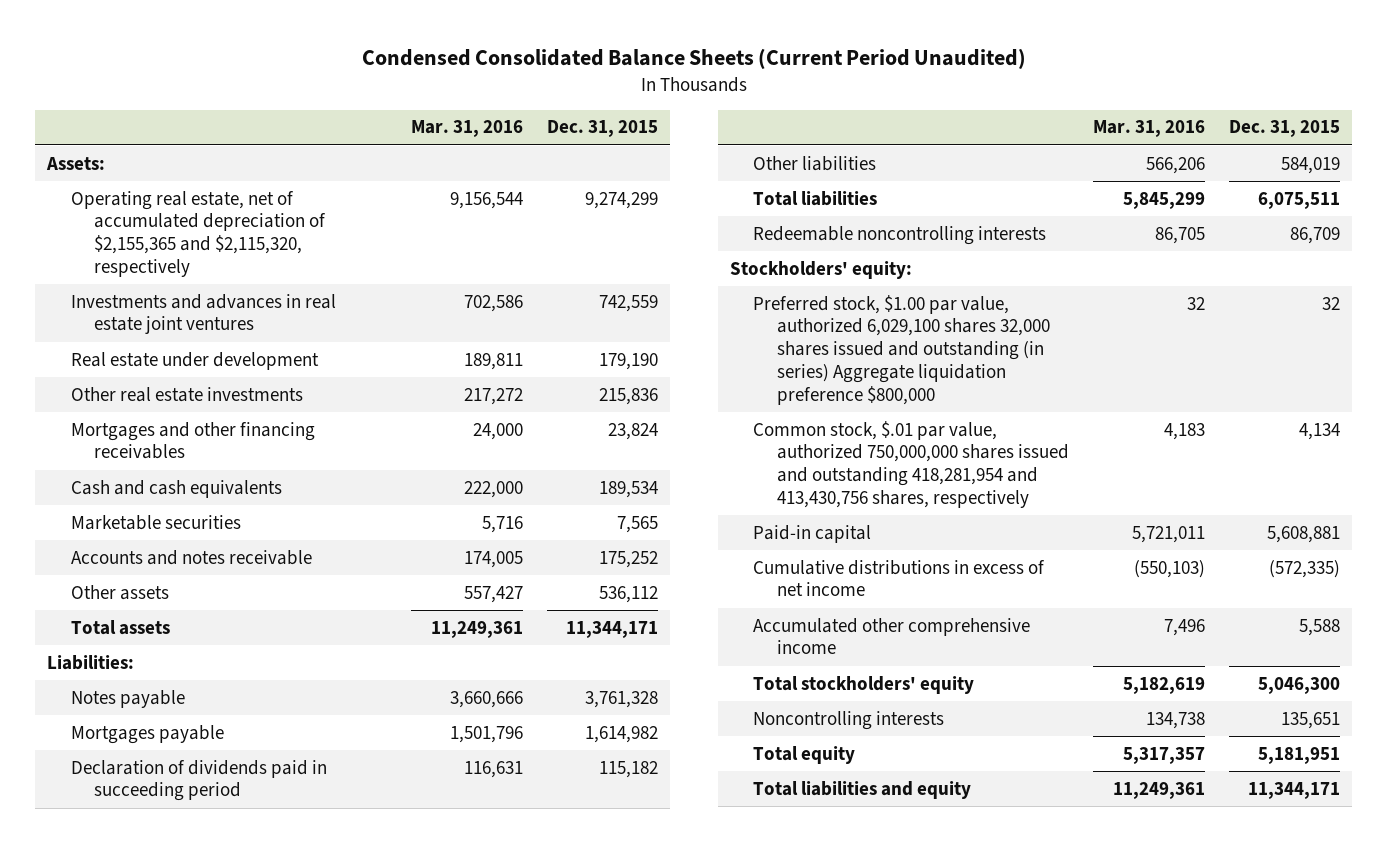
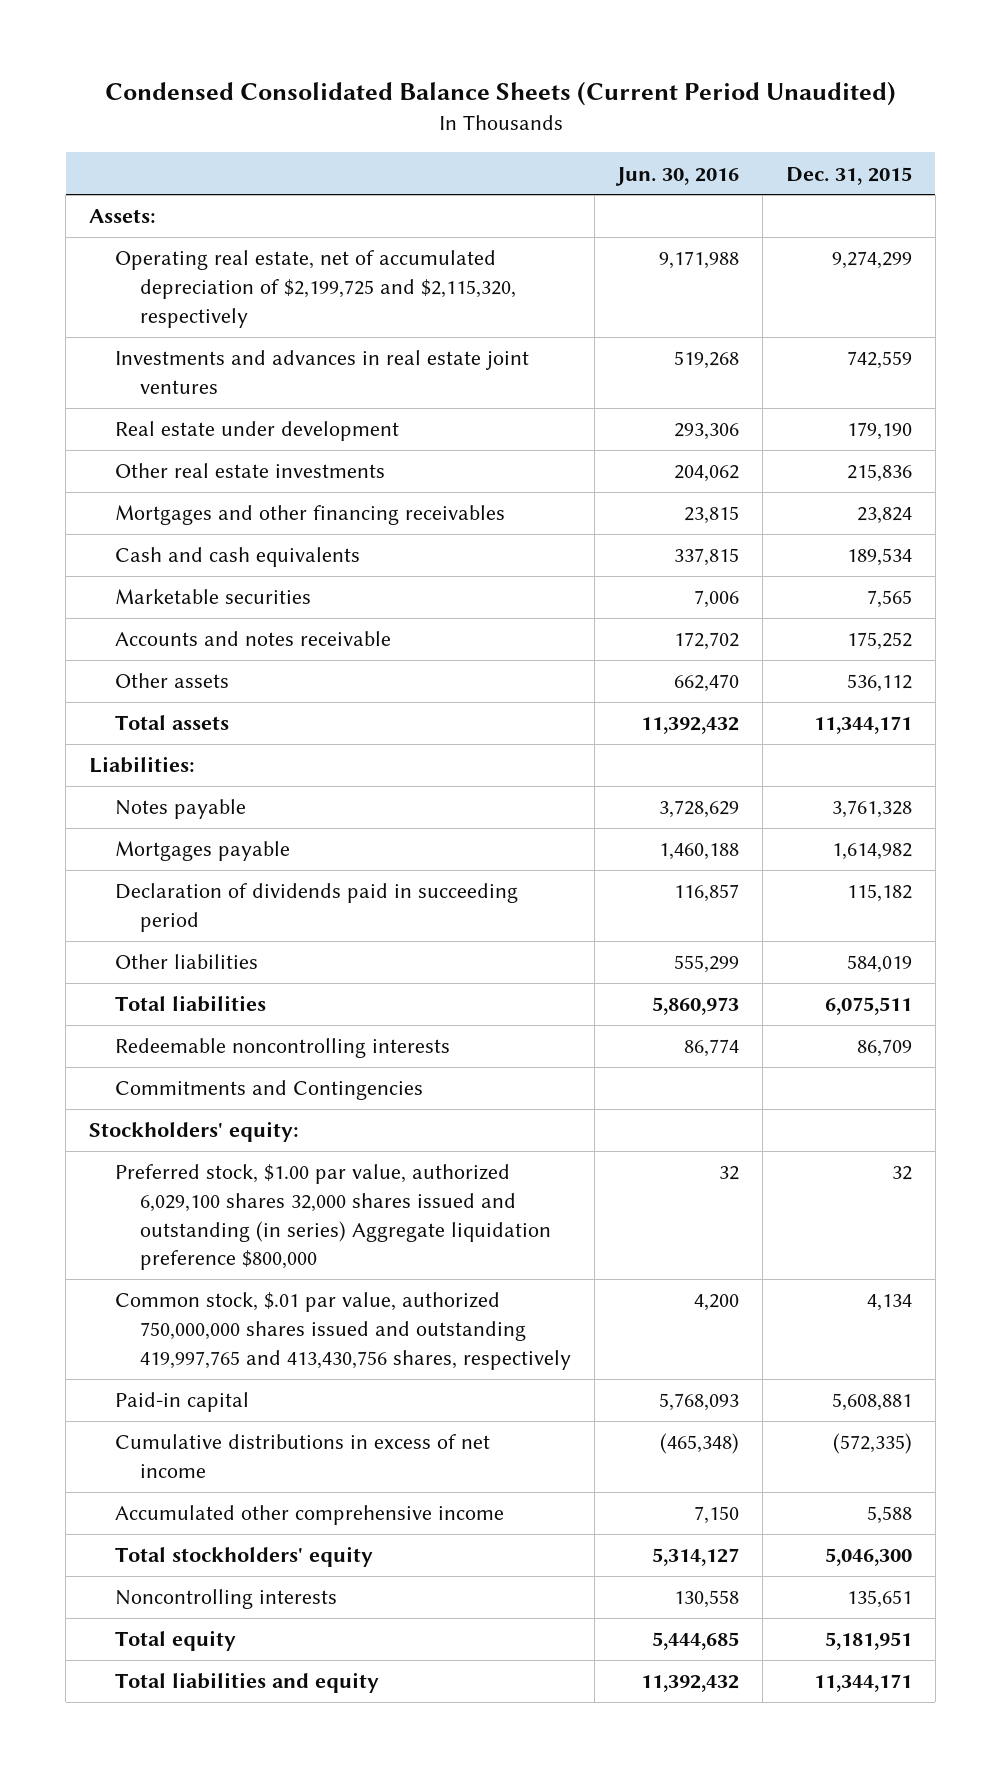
- | Mar. 31, 2016 | Dec. 31, 2015
+ | Jun. 30, 2016 | Dec. 31, 2015
- Operating real estate, net of accumulated depreciation of $2,155,365 and $2,115,320, respectively | 9,156,544 | 9,274,299
+ Operating real estate, net of accumulated depreciation of $2,199,725 and $2,115,320, respectively | 9,171,988 | 9,274,299
+ Commitments and Contingencies
- Common stock, $.01 par value, authorized 750,000,000 shares issued and outstanding 418,281,954 and 413,430,756 shares, respectively | 4,183 | 4,134
+ Common stock, $.01 par value, authorized 750,000,000 shares issued and outstanding 419,997,765 and 413,430,756 shares, respectively | 4,200 | 4,134

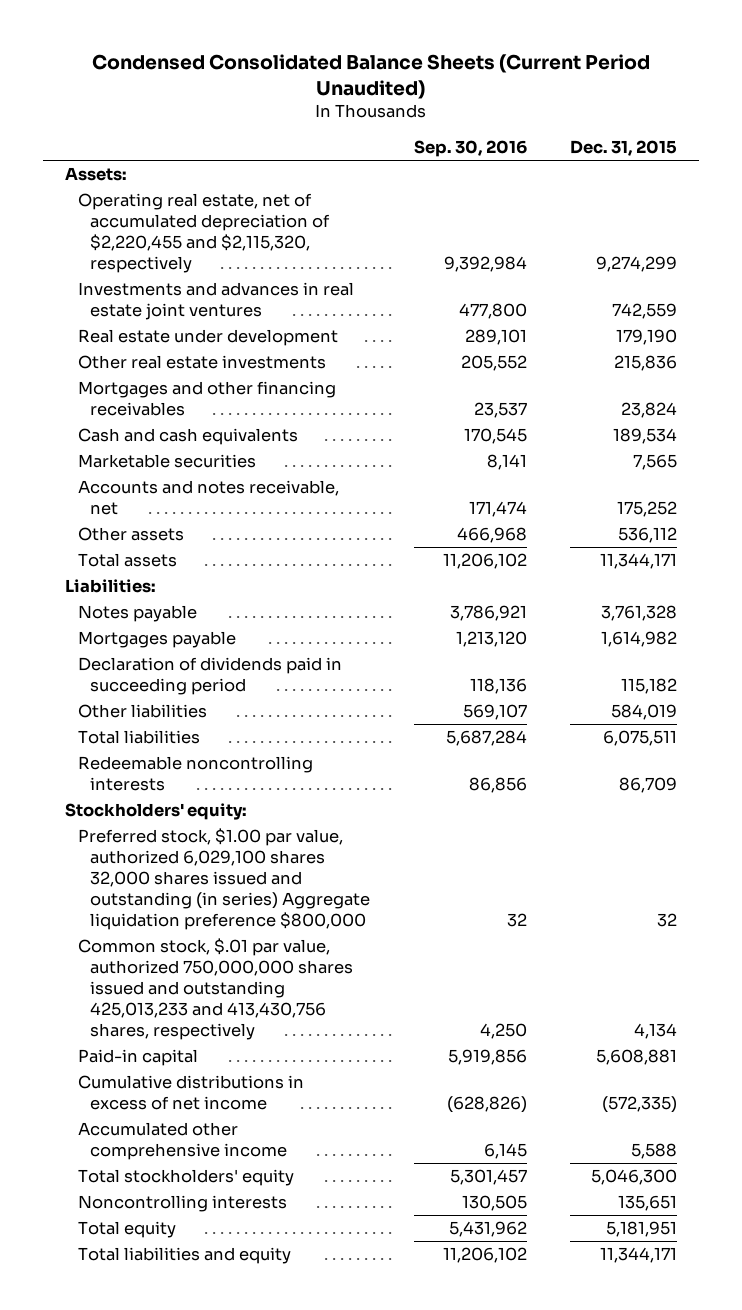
- | Jun. 30, 2016 | Dec. 31, 2015
+ | Sep. 30, 2016 | Dec. 31, 2015
- Operating real estate, net of accumulated depreciation of $2,199,725 and $2,115,320, respectively | 9,171,988 | 9,274,299
+ Operating real estate, net of accumulated depreciation of $2,220,455 and $2,115,320, respectively | 9,392,984 | 9,274,299
- Accounts and notes receivable | 172,702 | 175,252
+ Accounts and notes receivable, net | 171,474 | 175,252
- Commitments and Contingencies
- Common stock, $.01 par value, authorized 750,000,000 shares issued and outstanding 419,997,765 and 413,430,756 shares, respectively | 4,200 | 4,134
+ Common stock, $.01 par value, authorized 750,000,000 shares issued and outstanding 425,013,233 and 413,430,756 shares, respectively | 4,250 | 4,134

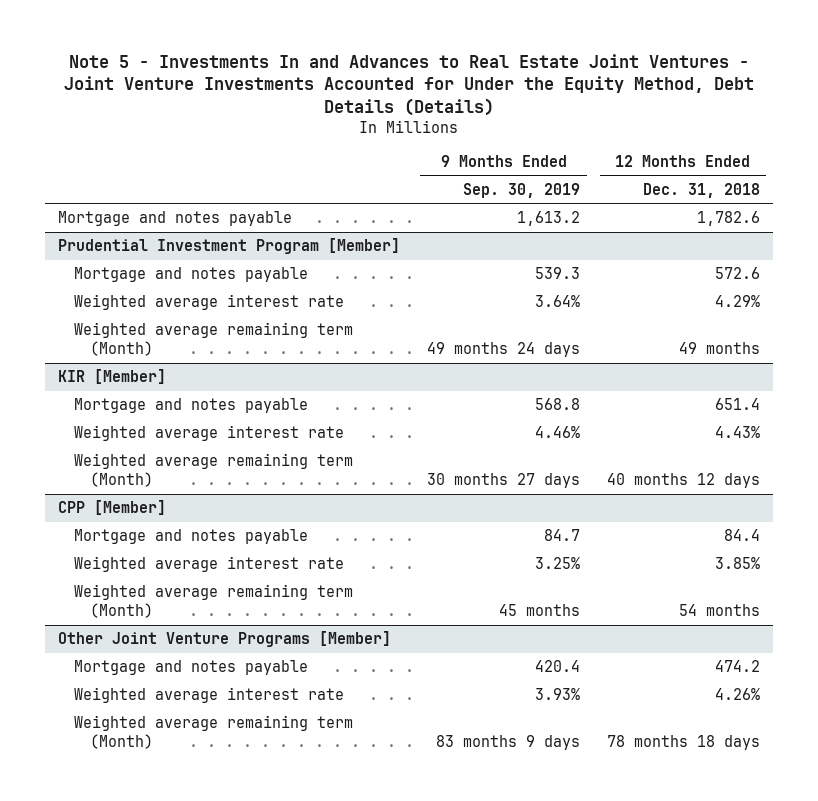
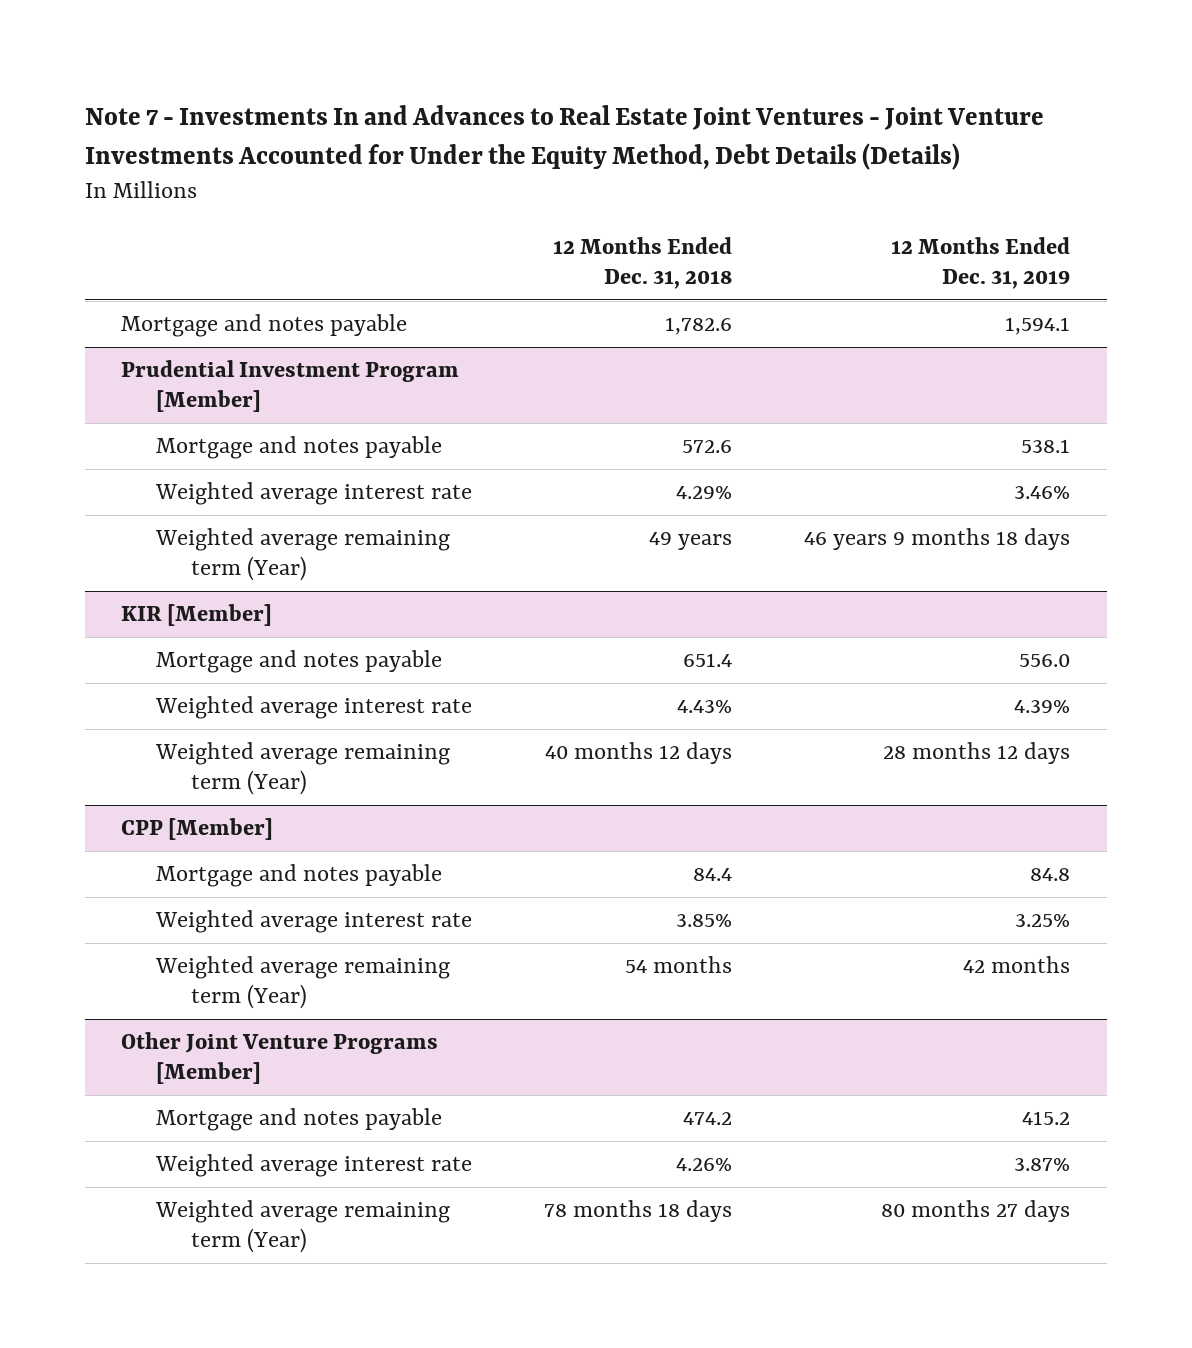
- Note 5 - Investments In and Advances to Real Estate Joint Ventures - Joint Venture Investments Accounted for Under the Equity Method, Debt Details (Details)
+ Note 7 - Investments In and Advances to Real Estate Joint Ventures - Joint Venture Investments Accounted for Under the Equity Method, Debt Details (Details)
- | 9 Months Ended Sep. 30, 2019 | 12 Months Ended Dec. 31, 2018
+ | 12 Months Ended Dec. 31, 2018 | 12 Months Ended Dec. 31, 2019
@ Prudential Investment Program [Member]
- Weighted average remaining term (Month) | 49 months 24 days | 49 months
+ Weighted average remaining term (Year) | 49 years | 46 years 9 months 18 days
@ KIR [Member]
- Weighted average remaining term (Month) | 30 months 27 days | 40 months 12 days
+ Weighted average remaining term (Year) | 40 months 12 days | 28 months 12 days
@ CPP [Member]
- Weighted average remaining term (Month) | 45 months | 54 months
+ Weighted average remaining term (Year) | 54 months | 42 months
@ Other Joint Venture Programs [Member]
- Weighted average remaining term (Month) | 83 months 9 days | 78 months 18 days
+ Weighted average remaining term (Year) | 78 months 18 days | 80 months 27 days

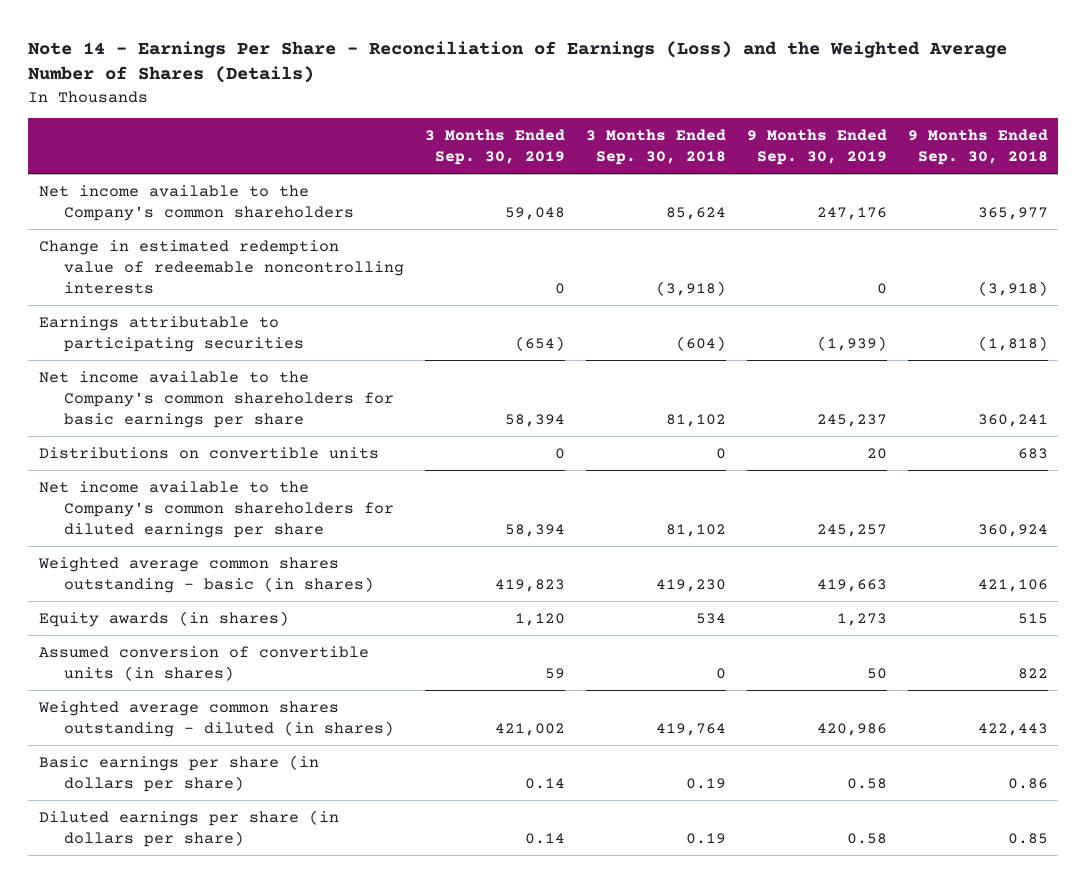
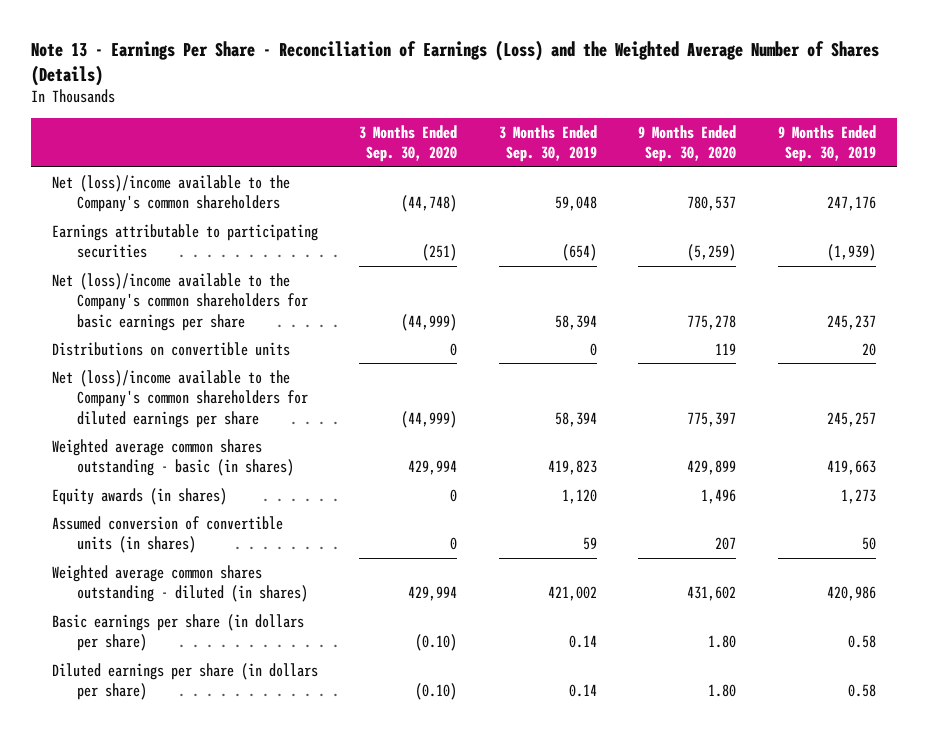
- Note 14 - Earnings Per Share - Reconciliation of Earnings (Loss) and the Weighted Average Number of Shares (Details)
+ Note 13 - Earnings Per Share - Reconciliation of Earnings (Loss) and the Weighted Average Number of Shares (Details)
- | 3 Months Ended Sep. 30, 2019 | 3 Months Ended Sep. 30, 2018 | 9 Months Ended Sep. 30, 2019 | 9 Months Ended Sep. 30, 2018
+ | 3 Months Ended Sep. 30, 2020 | 3 Months Ended Sep. 30, 2019 | 9 Months Ended Sep. 30, 2020 | 9 Months Ended Sep. 30, 2019
- Net income available to the Company's common shareholders | 59,048 | 85,624 | 247,176 | 365,977
- Change in estimated redemption value of redeemable noncontrolling interests | 0 | (3,918) | 0 | (3,918)
+ Net (loss)/income available to the Company's common shareholders | (44,748) | 59,048 | 780,537 | 247,176
- Net income available to the Company's common shareholders for basic earnings per share | 58,394 | 81,102 | 245,237 | 360,241
+ Net (loss)/income available to the Company's common shareholders for basic earnings per share | (44,999) | 58,394 | 775,278 | 245,237
- Net income available to the Company's common shareholders for diluted earnings per share | 58,394 | 81,102 | 245,257 | 360,924
+ Net (loss)/income available to the Company's common shareholders for diluted earnings per share | (44,999) | 58,394 | 775,397 | 245,257

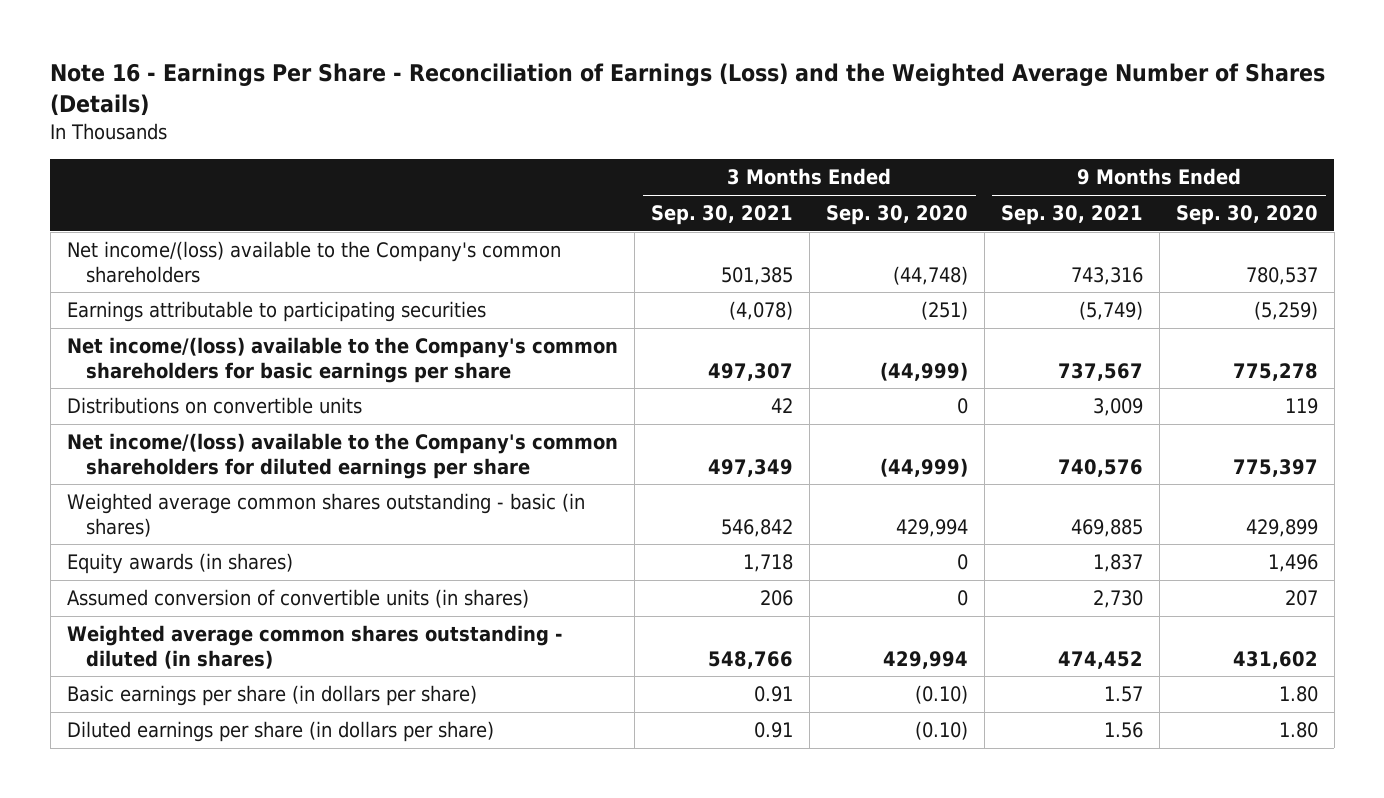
- Note 13 - Earnings Per Share - Reconciliation of Earnings (Loss) and the Weighted Average Number of Shares (Details)
+ Note 16 - Earnings Per Share - Reconciliation of Earnings (Loss) and the Weighted Average Number of Shares (Details)
- | 3 Months Ended Sep. 30, 2020 | 3 Months Ended Sep. 30, 2019 | 9 Months Ended Sep. 30, 2020 | 9 Months Ended Sep. 30, 2019
+ | 3 Months Ended Sep. 30, 2021 | 3 Months Ended Sep. 30, 2020 | 9 Months Ended Sep. 30, 2021 | 9 Months Ended Sep. 30, 2020
- Net (loss)/income available to the Company's common shareholders | (44,748) | 59,048 | 780,537 | 247,176
+ Net income/(loss) available to the Company's common shareholders | 501,385 | (44,748) | 743,316 | 780,537
- Net (loss)/income available to the Company's common shareholders for basic earnings per share | (44,999) | 58,394 | 775,278 | 245,237
+ Net income/(loss) available to the Company's common shareholders for basic earnings per share | 497,307 | (44,999) | 737,567 | 775,278
- Net (loss)/income available to the Company's common shareholders for diluted earnings per share | (44,999) | 58,394 | 775,397 | 245,257
+ Net income/(loss) available to the Company's common shareholders for diluted earnings per share | 497,349 | (44,999) | 740,576 | 775,397

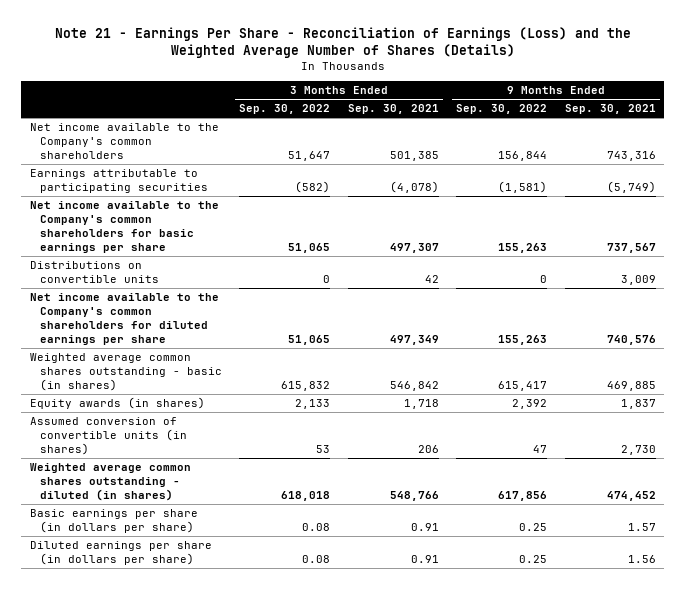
- Note 16 - Earnings Per Share - Reconciliation of Earnings (Loss) and the Weighted Average Number of Shares (Details)
+ Note 21 - Earnings Per Share - Reconciliation of Earnings (Loss) and the Weighted Average Number of Shares (Details)
- | 3 Months Ended Sep. 30, 2021 | 3 Months Ended Sep. 30, 2020 | 9 Months Ended Sep. 30, 2021 | 9 Months Ended Sep. 30, 2020
+ | 3 Months Ended Sep. 30, 2022 | 3 Months Ended Sep. 30, 2021 | 9 Months Ended Sep. 30, 2022 | 9 Months Ended Sep. 30, 2021
- Net income/(loss) available to the Company's common shareholders | 501,385 | (44,748) | 743,316 | 780,537
+ Net income available to the Company's common shareholders | 51,647 | 501,385 | 156,844 | 743,316
- Net income/(loss) available to the Company's common shareholders for basic earnings per share | 497,307 | (44,999) | 737,567 | 775,278
+ Net income available to the Company's common shareholders for basic earnings per share | 51,065 | 497,307 | 155,263 | 737,567
- Net income/(loss) available to the Company's common shareholders for diluted earnings per share | 497,349 | (44,999) | 740,576 | 775,397
+ Net income available to the Company's common shareholders for diluted earnings per share | 51,065 | 497,349 | 155,263 | 740,576

